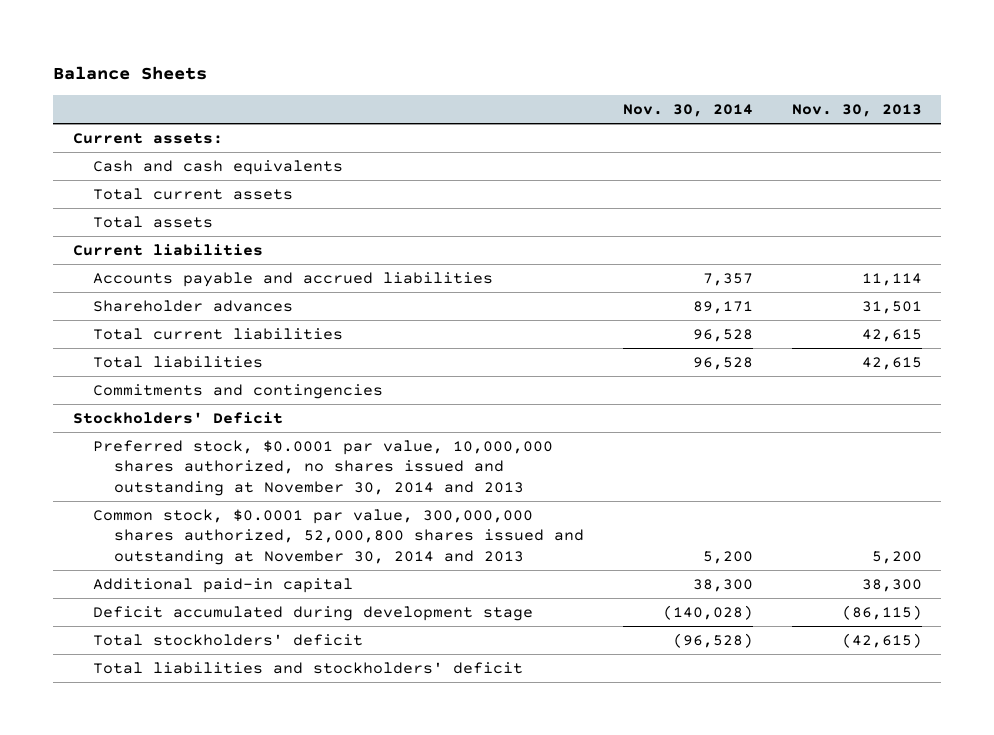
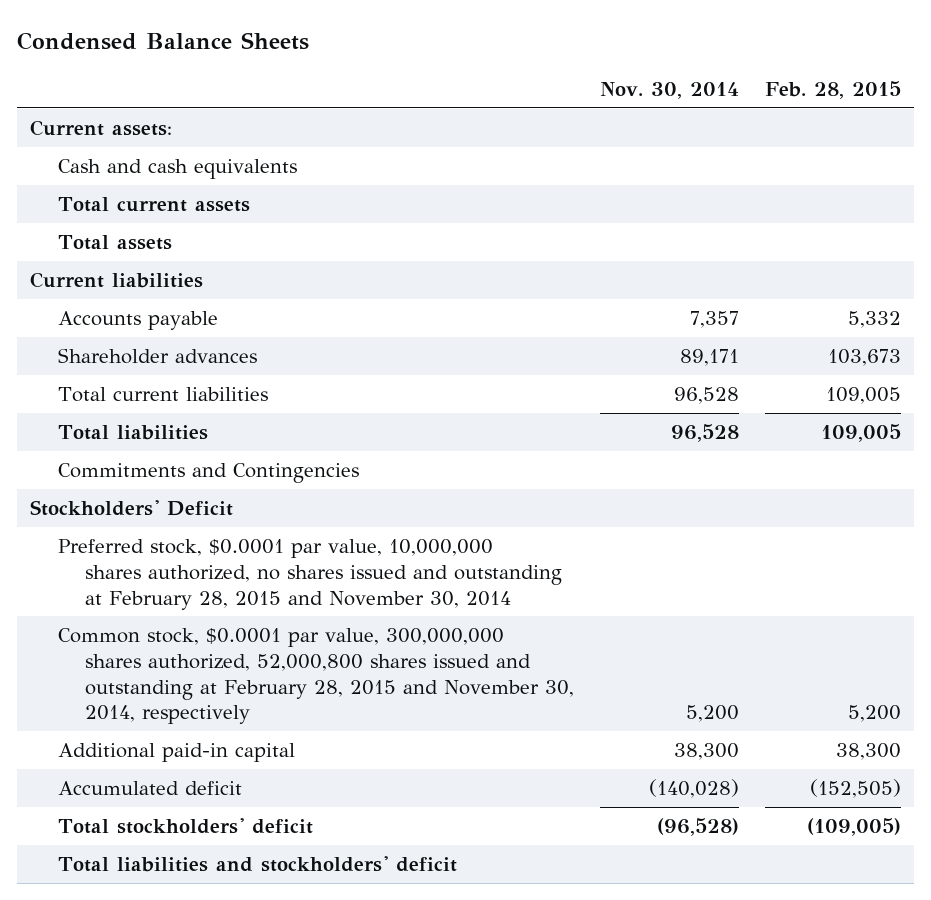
- Balance Sheets
+ Condensed Balance Sheets
- | Nov. 30, 2014 | Nov. 30, 2013
+ | Nov. 30, 2014 | Feb. 28, 2015
- Accounts payable and accrued liabilities | 7,357 | 11,114
+ Accounts payable | 7,357 | 5,332
- Commitments and contingencies
+ Commitments and Contingencies
- Preferred stock, $0.0001 par value, 10,000,000 shares authorized, no shares issued and outstanding at November 30, 2014 and 2013
- Common stock, $0.0001 par value, 300,000,000 shares authorized, 52,000,800 shares issued and outstanding at November 30, 2014 and 2013 | 5,200 | 5,200
+ Preferred stock, $0.0001 par value, 10,000,000 shares authorized, no shares issued and outstanding at February 28, 2015 and November 30, 2014
+ Common stock, $0.0001 par value, 300,000,000 shares authorized, 52,000,800 shares issued and outstanding at February 28, 2015 and November 30, 2014, respectively | 5,200 | 5,200
- Deficit accumulated during development stage | (140,028) | (86,115)
+ Accumulated deficit | (140,028) | (152,505)

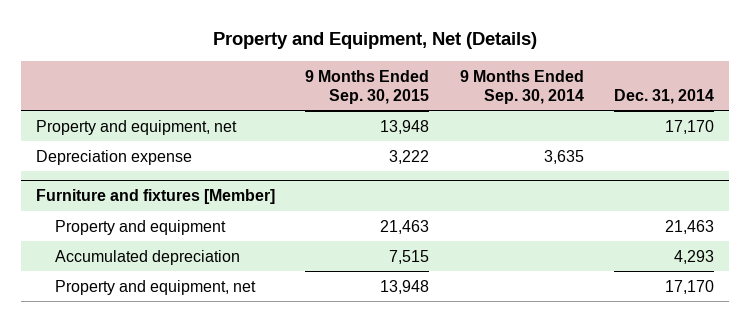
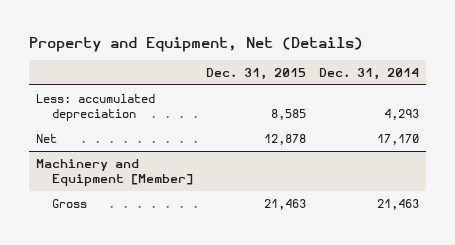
- | 9 Months Ended Sep. 30, 2015 | 9 Months Ended Sep. 30, 2014 | Dec. 31, 2014
+ | Dec. 31, 2015 | Dec. 31, 2014
- Property and equipment, net | 13,948 | | 17,170
- Depreciation expense | 3,222 | 3,635 |
- Furniture and fixtures [Member]
- Property and equipment | 21,463 | | 21,463
- Accumulated depreciation | 7,515 | | 4,293
- Property and equipment, net | 13,948 | | 17,170
+ Less: accumulated depreciation | 8,585 | 4,293
+ Net | 12,878 | 17,170
+ Machinery and Equipment [Member]
+ Gross | 21,463 | 21,463

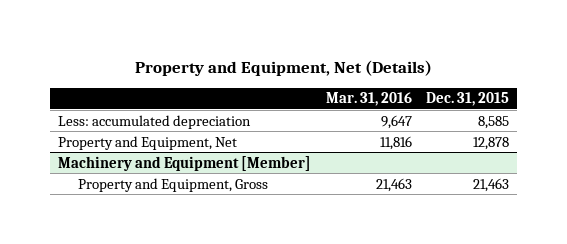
- | Dec. 31, 2015 | Dec. 31, 2014
+ | Mar. 31, 2016 | Dec. 31, 2015
- Net | 12,878 | 17,170
+ Property and Equipment, Net | 11,816 | 12,878
@ Machinery and Equipment [Member]
- Gross | 21,463 | 21,463
+ Property and Equipment, Gross | 21,463 | 21,463

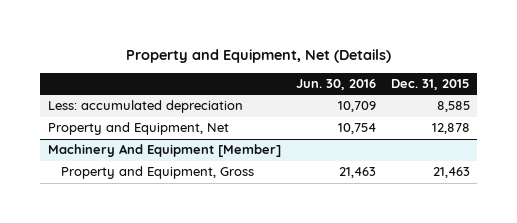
- | Mar. 31, 2016 | Dec. 31, 2015
+ | Jun. 30, 2016 | Dec. 31, 2015
- Machinery and Equipment [Member]
+ Machinery And Equipment [Member]

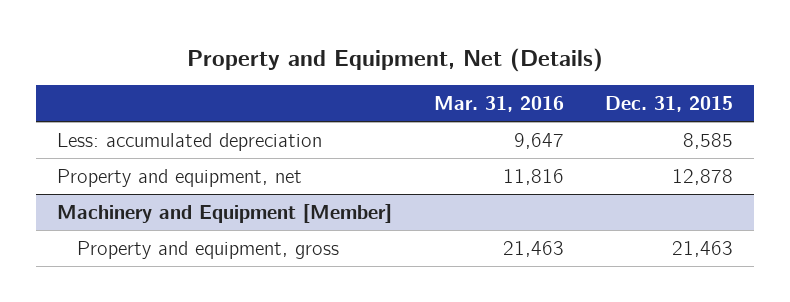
- | Jun. 30, 2016 | Dec. 31, 2015
+ | Mar. 31, 2016 | Dec. 31, 2015
- Property and Equipment, Net | 10,754 | 12,878
- Machinery And Equipment [Member]
- Property and Equipment, Gross | 21,463 | 21,463
+ Property and equipment, net | 11,816 | 12,878
+ Machinery and Equipment [Member]
+ Property and equipment, gross | 21,463 | 21,463

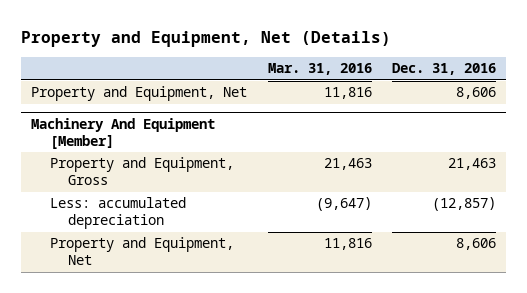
- | Mar. 31, 2016 | Dec. 31, 2015
+ | Mar. 31, 2016 | Dec. 31, 2016
- Less: accumulated depreciation | 9,647 | 8,585
- Property and equipment, net | 11,816 | 12,878
- Machinery and Equipment [Member]
- Property and equipment, gross | 21,463 | 21,463
+ Property and Equipment, Net | 11,816 | 8,606
+ Machinery And Equipment [Member]
+ Property and Equipment, Gross | 21,463 | 21,463
+ Less: accumulated depreciation | (9,647) | (12,857)
+ Property and Equipment, Net | 11,816 | 8,606

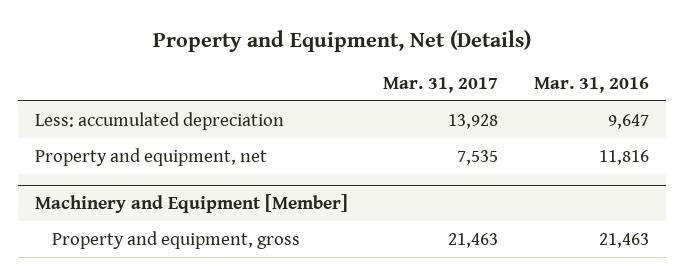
- | Mar. 31, 2016 | Dec. 31, 2016
+ | Mar. 31, 2017 | Mar. 31, 2016
- Property and Equipment, Net | 11,816 | 8,606
- Machinery And Equipment [Member]
- Property and Equipment, Gross | 21,463 | 21,463
- Less: accumulated depreciation | (9,647) | (12,857)
- Property and Equipment, Net | 11,816 | 8,606
+ Less: accumulated depreciation | 13,928 | 9,647
+ Property and equipment, net | 7,535 | 11,816
+ Machinery and Equipment [Member]
+ Property and equipment, gross | 21,463 | 21,463

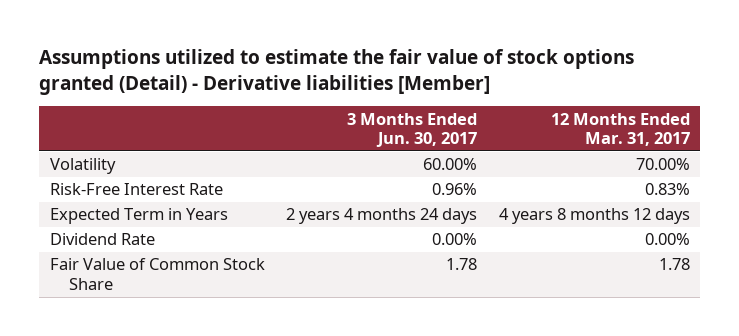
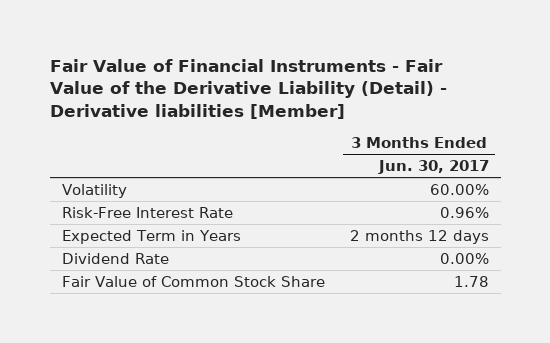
- Assumptions utilized to estimate the fair value of stock options granted (Detail) - Derivative liabilities [Member]
+ Fair Value of Financial Instruments - Fair Value of the Derivative Liability (Detail) - Derivative liabilities [Member]
- | 3 Months Ended Jun. 30, 2017 | 12 Months Ended Mar. 31, 2017
+ | 3 Months Ended Jun. 30, 2017
- Expected Term in Years | 2 years 4 months 24 days | 4 years 8 months 12 days
+ Expected Term in Years | 2 months 12 days

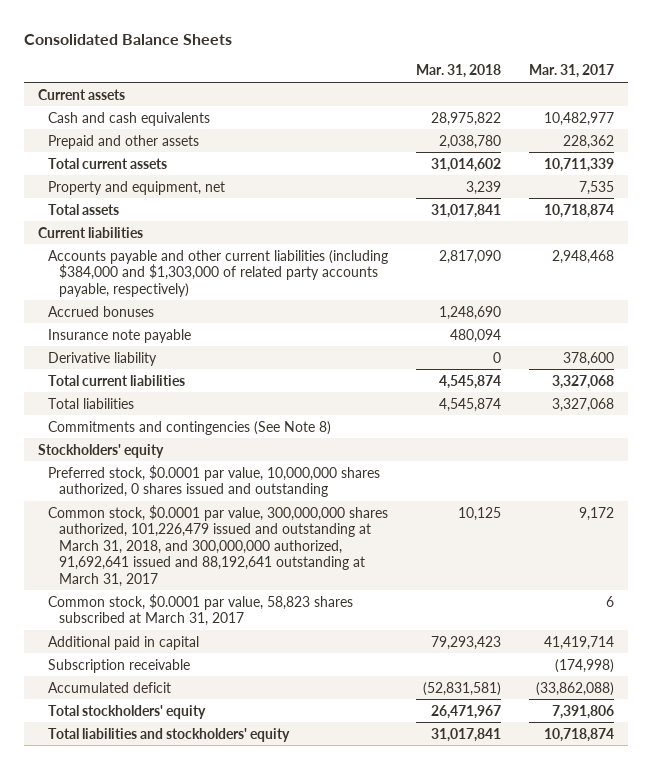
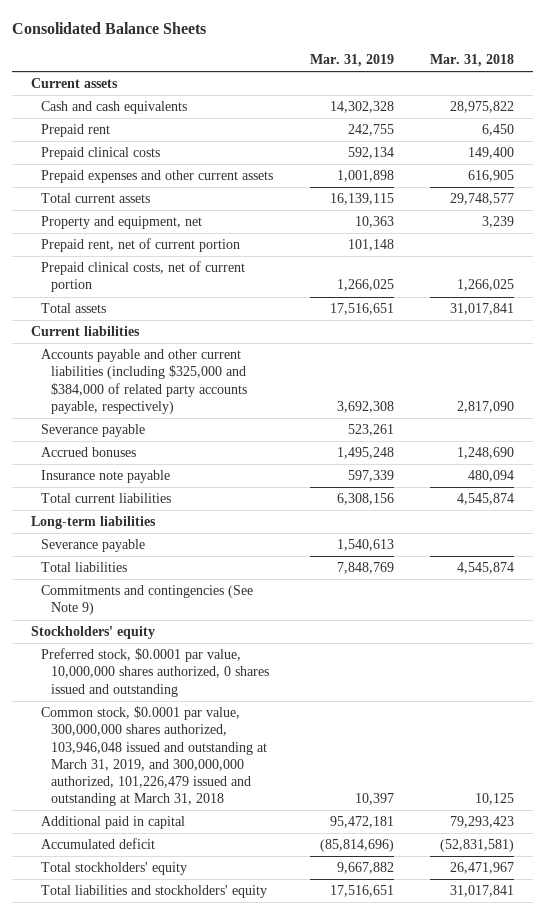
- | Mar. 31, 2018 | Mar. 31, 2017
+ | Mar. 31, 2019 | Mar. 31, 2018
- Prepaid and other assets | 2,038,780 | 228,362
- Total current assets | 31,014,602 | 10,711,339
+ Prepaid rent | 242,755 | 6,450
+ Prepaid clinical costs | 592,134 | 149,400
+ Prepaid expenses and other current assets | 1,001,898 | 616,905
+ Total current assets | 16,139,115 | 29,748,577
+ Prepaid rent, net of current portion | 101,148 |
+ Prepaid clinical costs, net of current portion | 1,266,025 | 1,266,025
- Accounts payable and other current liabilities (including $384,000 and $1,303,000 of related party accounts payable, respectively) | 2,817,090 | 2,948,468
+ Accounts payable and other current liabilities (including $325,000 and $384,000 of related party accounts payable, respectively) | 3,692,308 | 2,817,090
+ Severance payable | 523,261 |
- Derivative liability | 0 | 378,600
+ Long-term liabilities
+ Severance payable | 1,540,613 |
- Commitments and contingencies (See Note 8)
+ Commitments and contingencies (See Note 9)
- Common stock, $0.0001 par value, 300,000,000 shares authorized, 101,226,479 issued and outstanding at March 31, 2018, and 300,000,000 authorized, 91,692,641 issued and 88,192,641 outstanding at March 31, 2017 | 10,125 | 9,172
- Common stock, $0.0001 par value, 58,823 shares subscribed at March 31, 2017 | | 6
+ Common stock, $0.0001 par value, 300,000,000 shares authorized, 103,946,048 issued and outstanding at March 31, 2019, and 300,000,000 authorized, 101,226,479 issued and outstanding at March 31, 2018 | 10,397 | 10,125
- Subscription receivable | | (174,998)

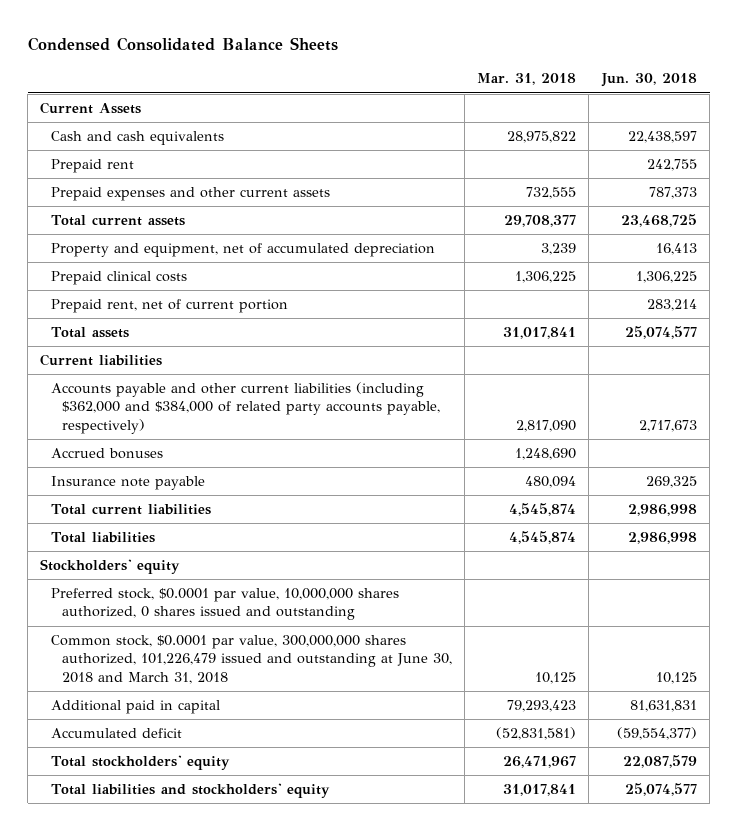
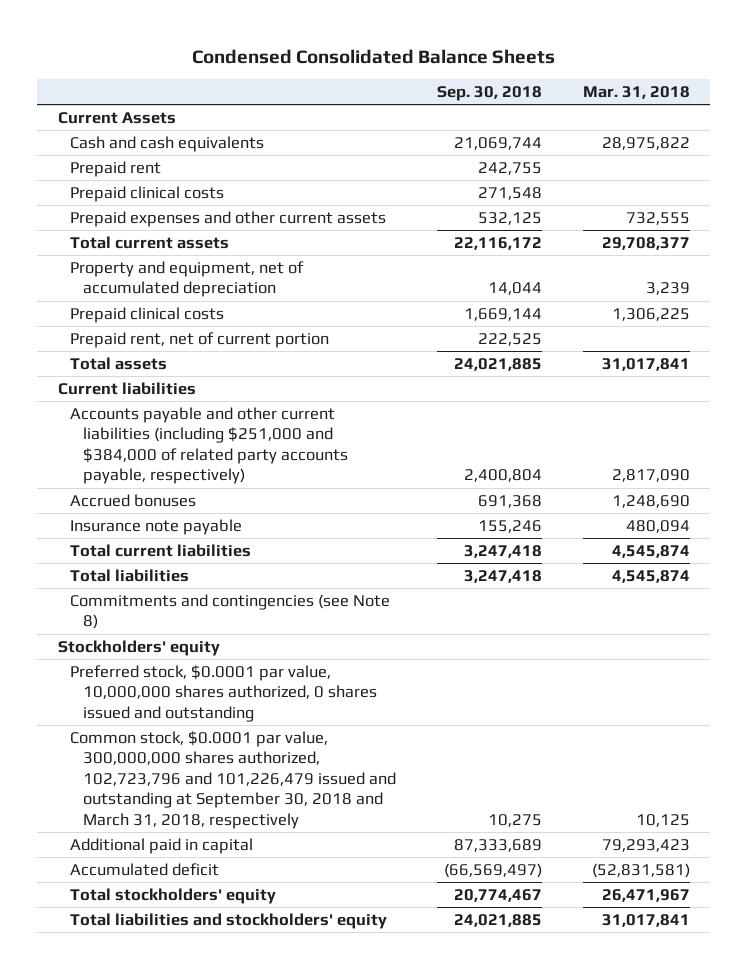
- | Mar. 31, 2018 | Jun. 30, 2018
+ | Sep. 30, 2018 | Mar. 31, 2018
+ Prepaid clinical costs | 271,548 |
- Accounts payable and other current liabilities (including $362,000 and $384,000 of related party accounts payable, respectively) | 2,817,090 | 2,717,673
+ Accounts payable and other current liabilities (including $251,000 and $384,000 of related party accounts payable, respectively) | 2,400,804 | 2,817,090
+ Commitments and contingencies (see Note 8)
- Common stock, $0.0001 par value, 300,000,000 shares authorized, 101,226,479 issued and outstanding at June 30, 2018 and March 31, 2018 | 10,125 | 10,125
+ Common stock, $0.0001 par value, 300,000,000 shares authorized, 102,723,796 and 101,226,479 issued and outstanding at September 30, 2018 and March 31, 2018, respectively | 10,275 | 10,125

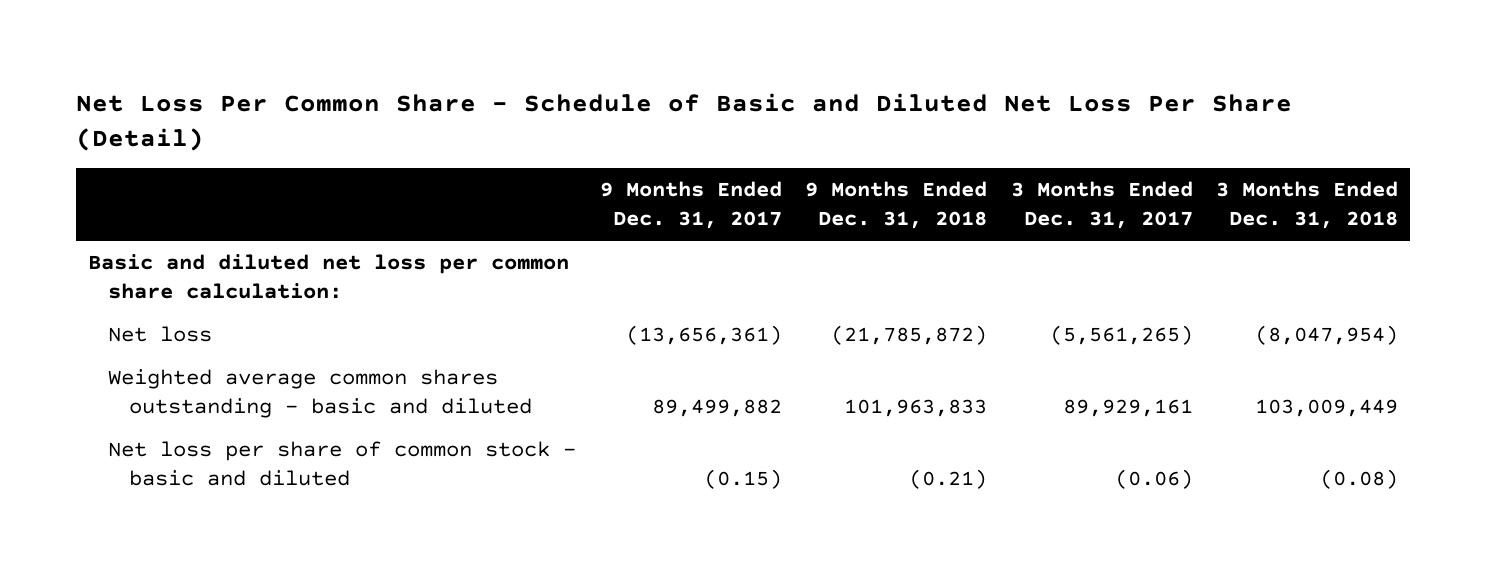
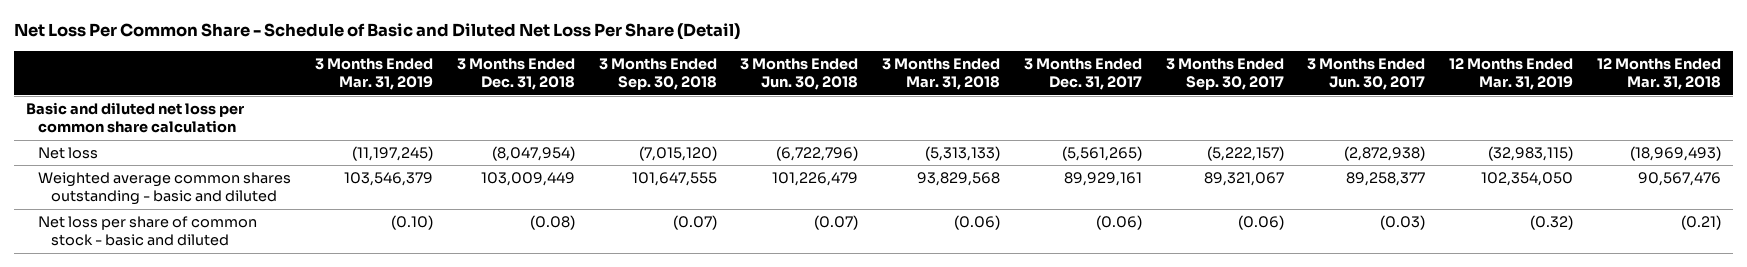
- | 9 Months Ended Dec. 31, 2017 | 9 Months Ended Dec. 31, 2018 | 3 Months Ended Dec. 31, 2017 | 3 Months Ended Dec. 31, 2018
+ | 3 Months Ended Mar. 31, 2019 | 3 Months Ended Dec. 31, 2018 | 3 Months Ended Sep. 30, 2018 | 3 Months Ended Jun. 30, 2018 | 3 Months Ended Mar. 31, 2018 | 3 Months Ended Dec. 31, 2017 | 3 Months Ended Sep. 30, 2017 | 3 Months Ended Jun. 30, 2017 | 12 Months Ended Mar. 31, 2019 | 12 Months Ended Mar. 31, 2018
- Basic and diluted net loss per common share calculation:
+ Basic and diluted net loss per common share calculation

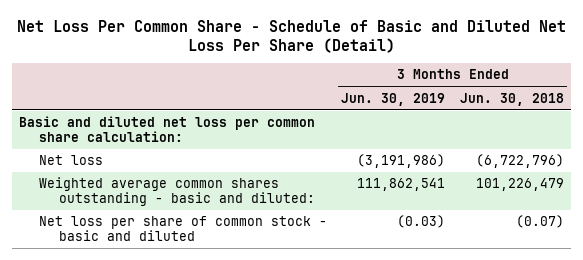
- | 3 Months Ended Mar. 31, 2019 | 3 Months Ended Dec. 31, 2018 | 3 Months Ended Sep. 30, 2018 | 3 Months Ended Jun. 30, 2018 | 3 Months Ended Mar. 31, 2018 | 3 Months Ended Dec. 31, 2017 | 3 Months Ended Sep. 30, 2017 | 3 Months Ended Jun. 30, 2017 | 12 Months Ended Mar. 31, 2019 | 12 Months Ended Mar. 31, 2018
+ | 3 Months Ended Jun. 30, 2019 | 3 Months Ended Jun. 30, 2018
- Basic and diluted net loss per common share calculation
+ Basic and diluted net loss per common share calculation:
- Weighted average common shares outstanding - basic and diluted | 103,546,379 | 103,009,449 | 101,647,555 | 101,226,479 | 93,829,568 | 89,929,161 | 89,321,067 | 89,258,377 | 102,354,050 | 90,567,476
+ Weighted average common shares outstanding - basic and diluted: | 111,862,541 | 101,226,479

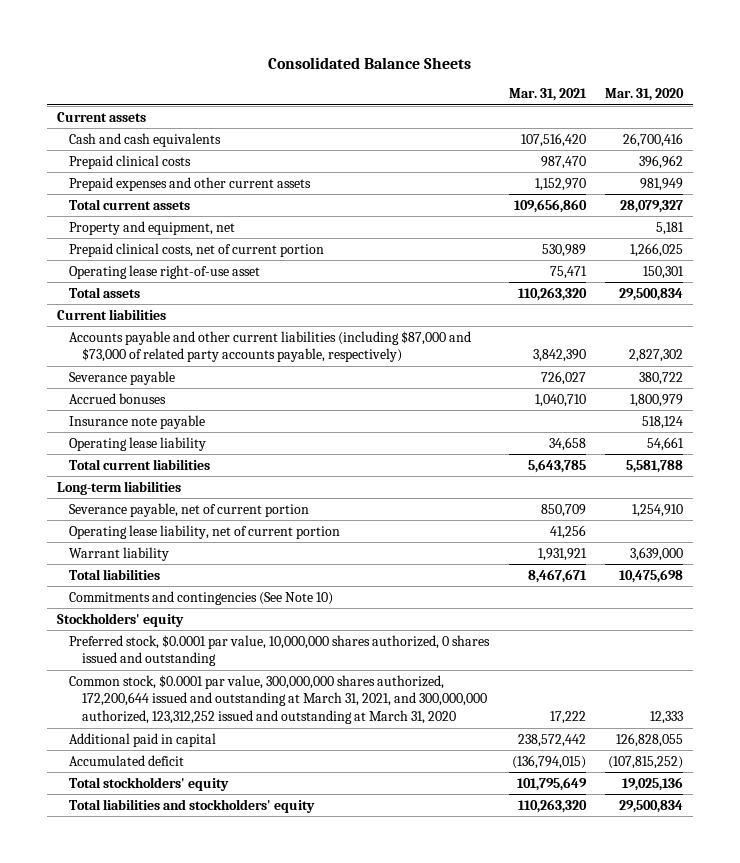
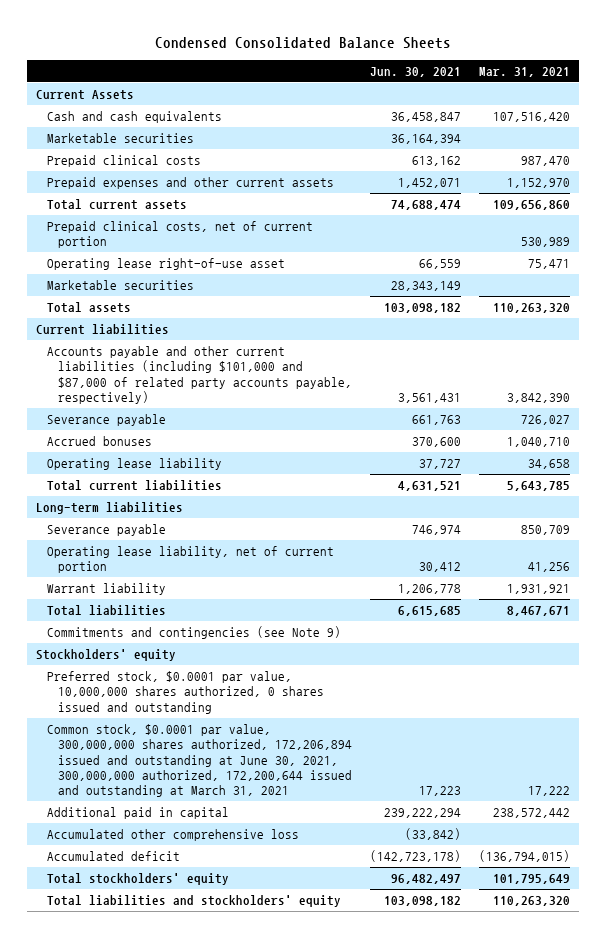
- Consolidated Balance Sheets
+ Condensed Consolidated Balance Sheets
- | Mar. 31, 2021 | Mar. 31, 2020
+ | Jun. 30, 2021 | Mar. 31, 2021
- Current assets
+ Current Assets
+ Marketable securities | 36,164,394 |
- Property and equipment, net | | 5,181
+ Marketable securities | 28,343,149 |
- Accounts payable and other current liabilities (including $87,000 and $73,000 of related party accounts payable, respectively) | 3,842,390 | 2,827,302
+ Accounts payable and other current liabilities (including $101,000 and $87,000 of related party accounts payable, respectively) | 3,561,431 | 3,842,390
- Insurance note payable | | 518,124
- Severance payable, net of current portion | 850,709 | 1,254,910
+ Severance payable | 746,974 | 850,709
- Commitments and contingencies (See Note 10)
+ Commitments and contingencies (see Note 9)
- Common stock, $0.0001 par value, 300,000,000 shares authorized, 172,200,644 issued and outstanding at March 31, 2021, and 300,000,000 authorized, 123,312,252 issued and outstanding at March 31, 2020 | 17,222 | 12,333
+ Common stock, $0.0001 par value, 300,000,000 shares authorized, 172,206,894 issued and outstanding at June 30, 2021, 300,000,000 authorized, 172,200,644 issued and outstanding at March 31, 2021 | 17,223 | 17,222
+ Accumulated other comprehensive loss | (33,842) |

